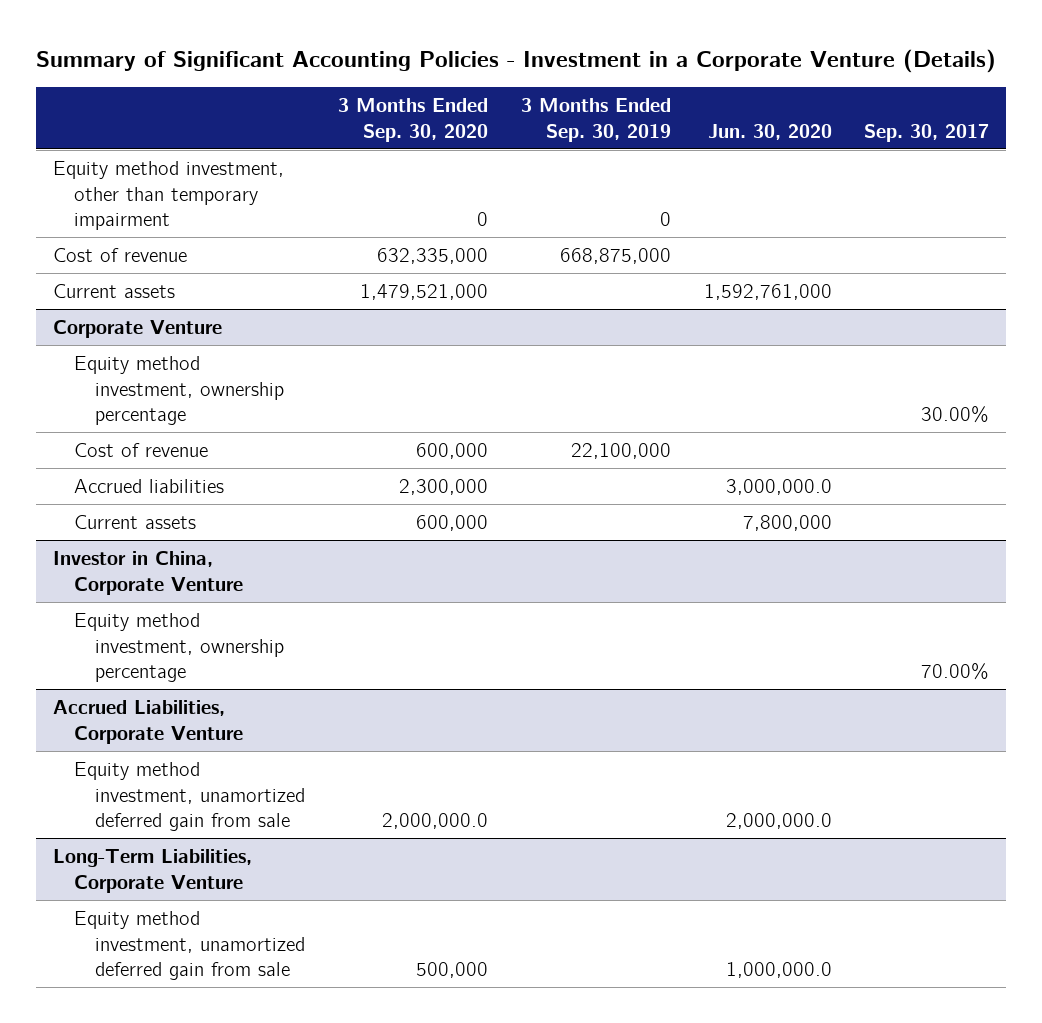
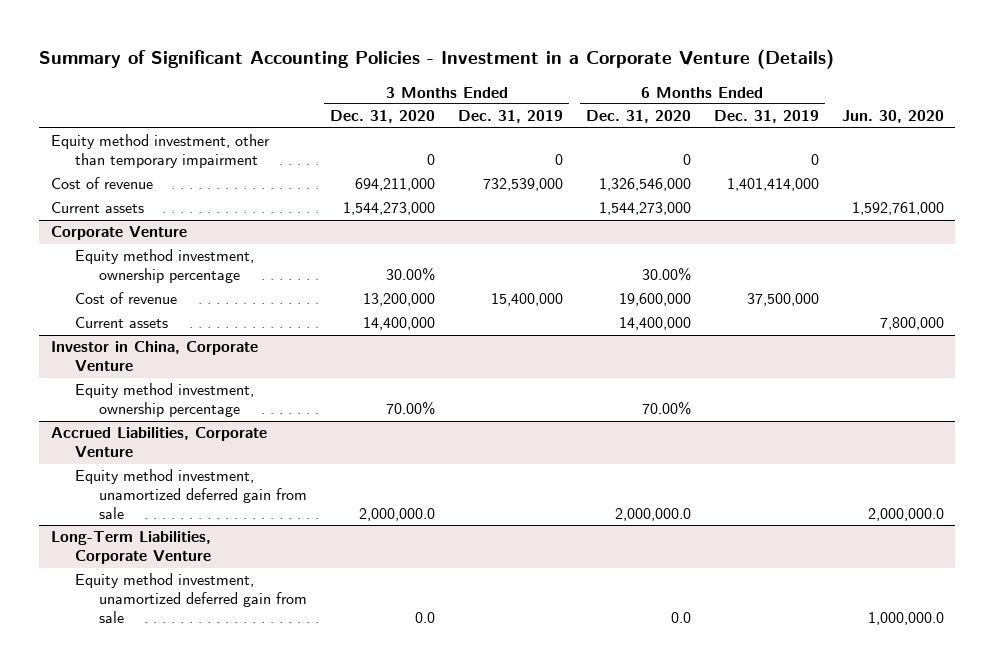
- | 3 Months Ended Sep. 30, 2020 | 3 Months Ended Sep. 30, 2019 | Jun. 30, 2020 | Sep. 30, 2017
+ | 3 Months Ended Dec. 31, 2020 | 3 Months Ended Dec. 31, 2019 | 6 Months Ended Dec. 31, 2020 | 6 Months Ended Dec. 31, 2019 | Jun. 30, 2020
@ Corporate Venture
- Accrued liabilities | 2,300,000 | | 3,000,000.0 |

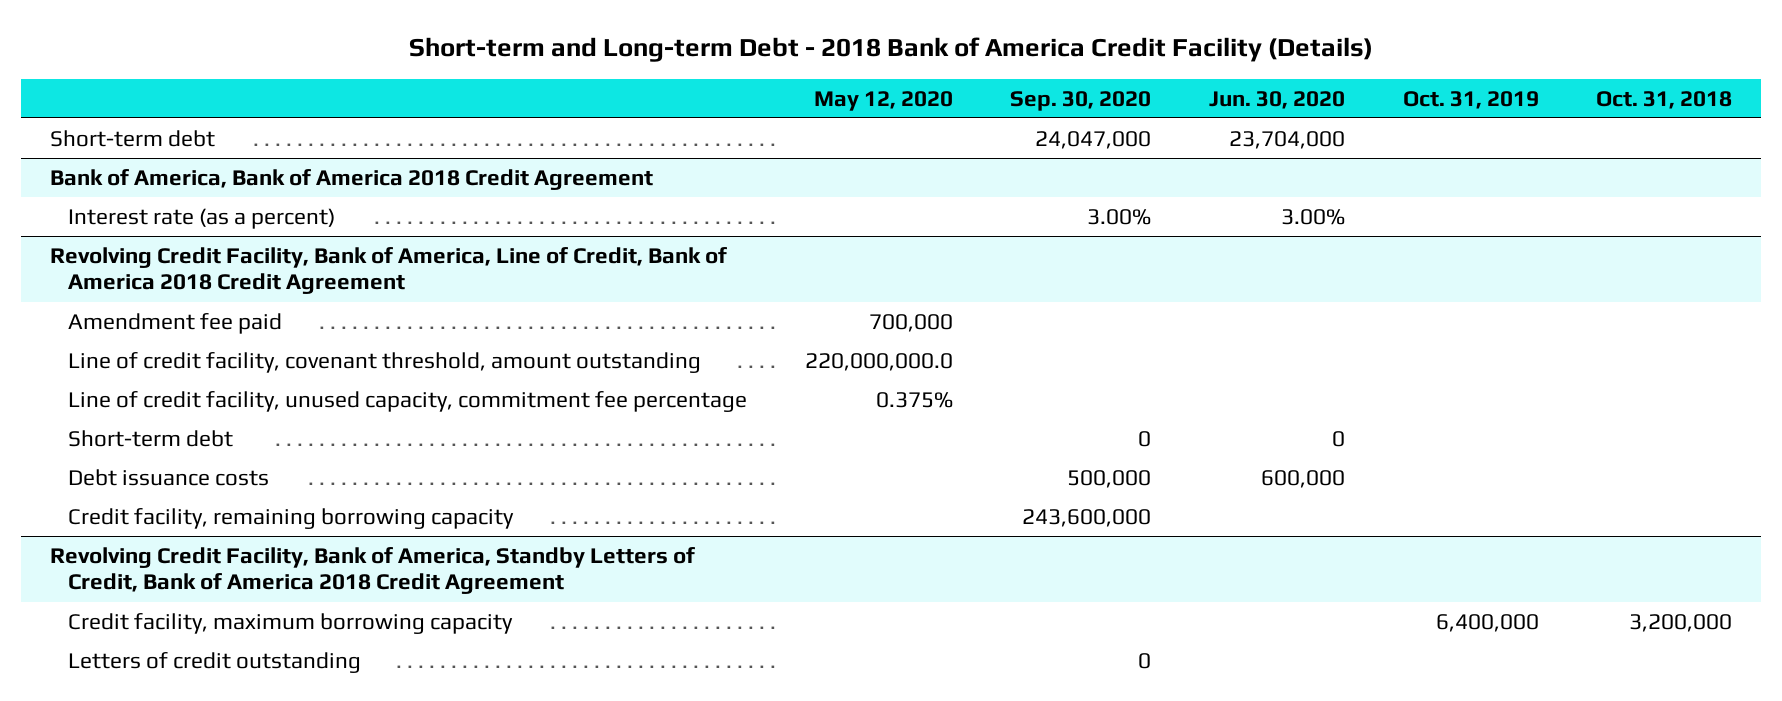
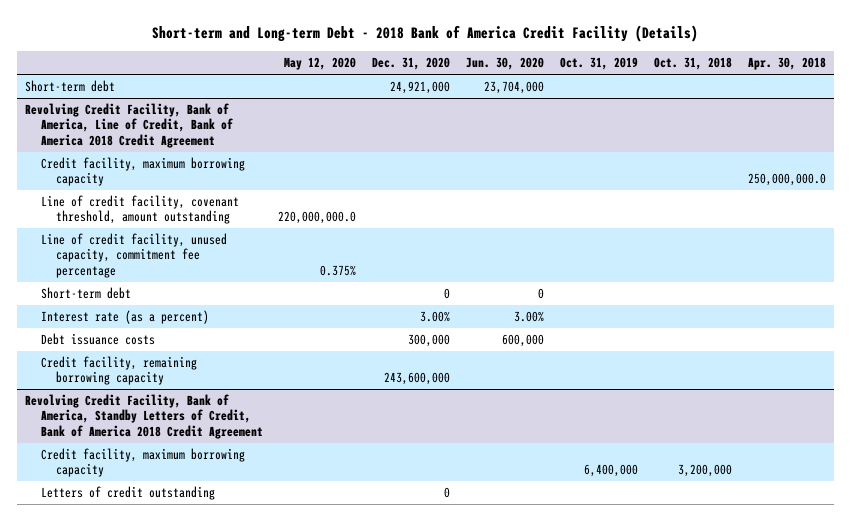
- | May 12, 2020 | Sep. 30, 2020 | Jun. 30, 2020 | Oct. 31, 2019 | Oct. 31, 2018
+ | May 12, 2020 | Dec. 31, 2020 | Jun. 30, 2020 | Oct. 31, 2019 | Oct. 31, 2018 | Apr. 30, 2018
- Bank of America, Bank of America 2018 Credit Agreement
- Interest rate (as a percent) | | 3.00% | 3.00% | |
@ Revolving Credit Facility, Bank of America, Line of Credit, Bank of America 2018 Credit Agreement
- Amendment fee paid | 700,000 | | | |
+ Credit facility, maximum borrowing capacity | | | | | | 250,000,000.0
+ Interest rate (as a percent) | | 3.00% | 3.00% | | |

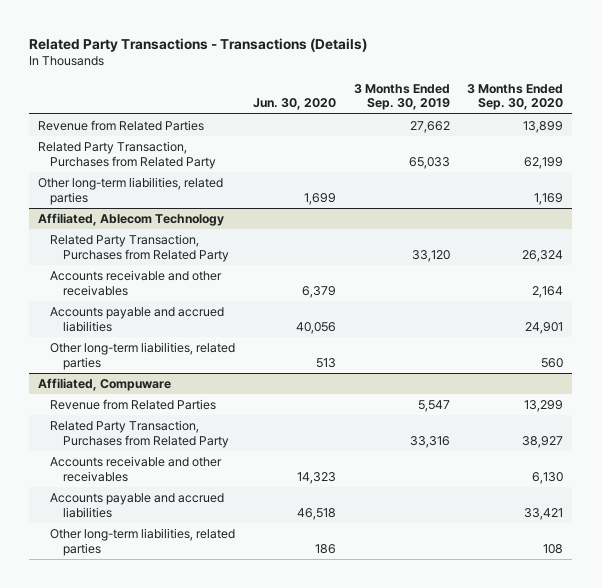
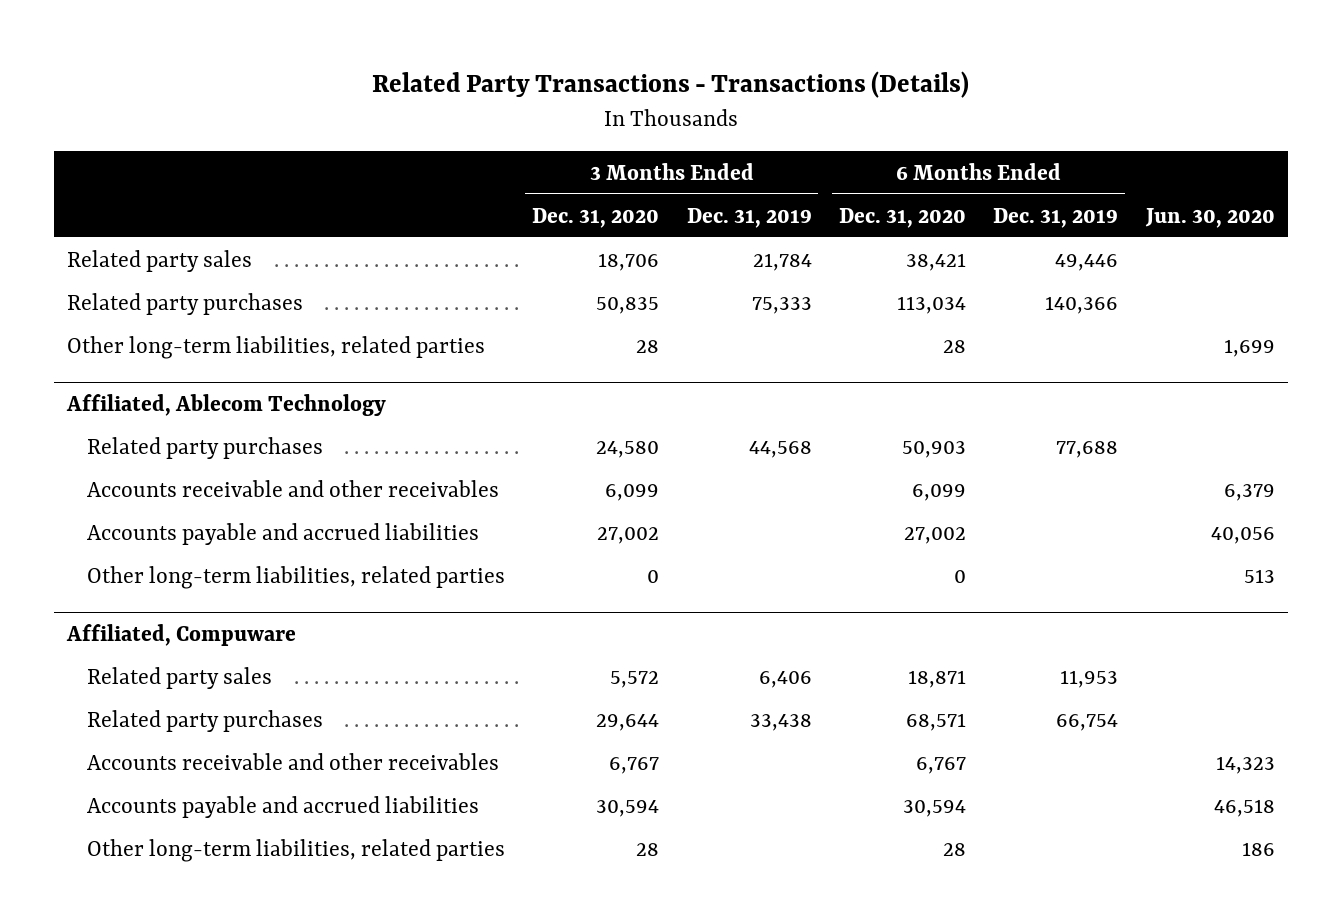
- | Jun. 30, 2020 | 3 Months Ended Sep. 30, 2019 | 3 Months Ended Sep. 30, 2020
+ | 3 Months Ended Dec. 31, 2020 | 3 Months Ended Dec. 31, 2019 | 6 Months Ended Dec. 31, 2020 | 6 Months Ended Dec. 31, 2019 | Jun. 30, 2020
- Revenue from Related Parties | | 27,662 | 13,899
- Related Party Transaction, Purchases from Related Party | | 65,033 | 62,199
+ Related party sales | 18,706 | 21,784 | 38,421 | 49,446 |
+ Related party purchases | 50,835 | 75,333 | 113,034 | 140,366 |
@ Affiliated, Ablecom Technology
- Related Party Transaction, Purchases from Related Party | | 33,120 | 26,324
+ Related party purchases | 24,580 | 44,568 | 50,903 | 77,688 |
@ Affiliated, Compuware
- Revenue from Related Parties | | 5,547 | 13,299
- Related Party Transaction, Purchases from Related Party | | 33,316 | 38,927
+ Related party sales | 5,572 | 6,406 | 18,871 | 11,953 |
+ Related party purchases | 29,644 | 33,438 | 68,571 | 66,754 |

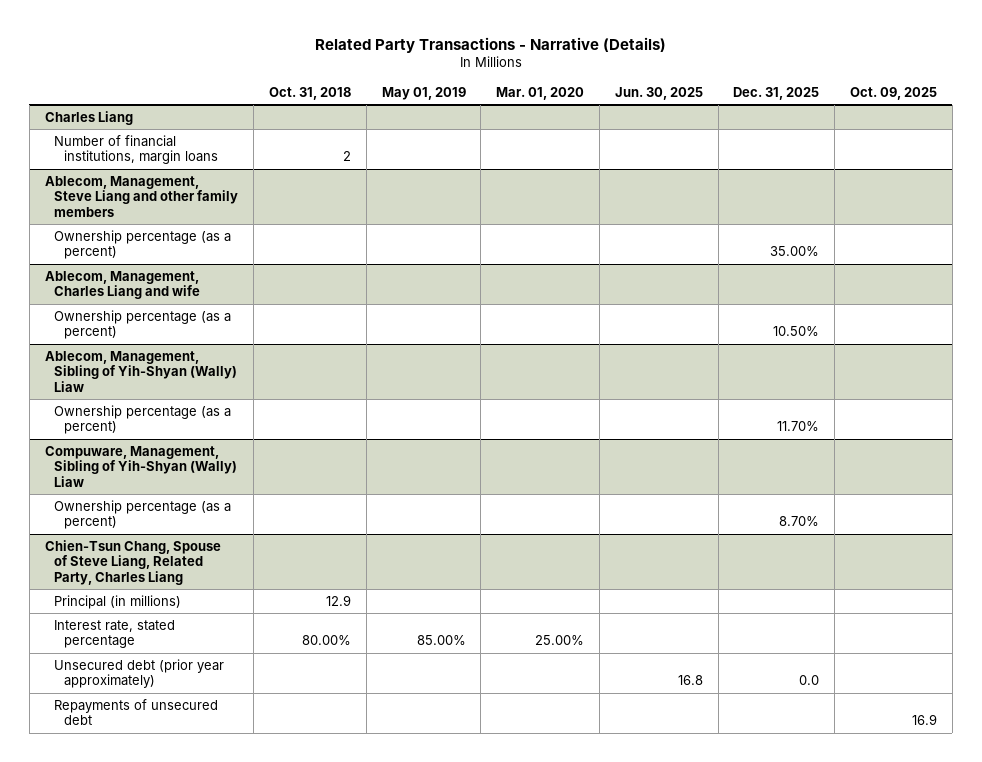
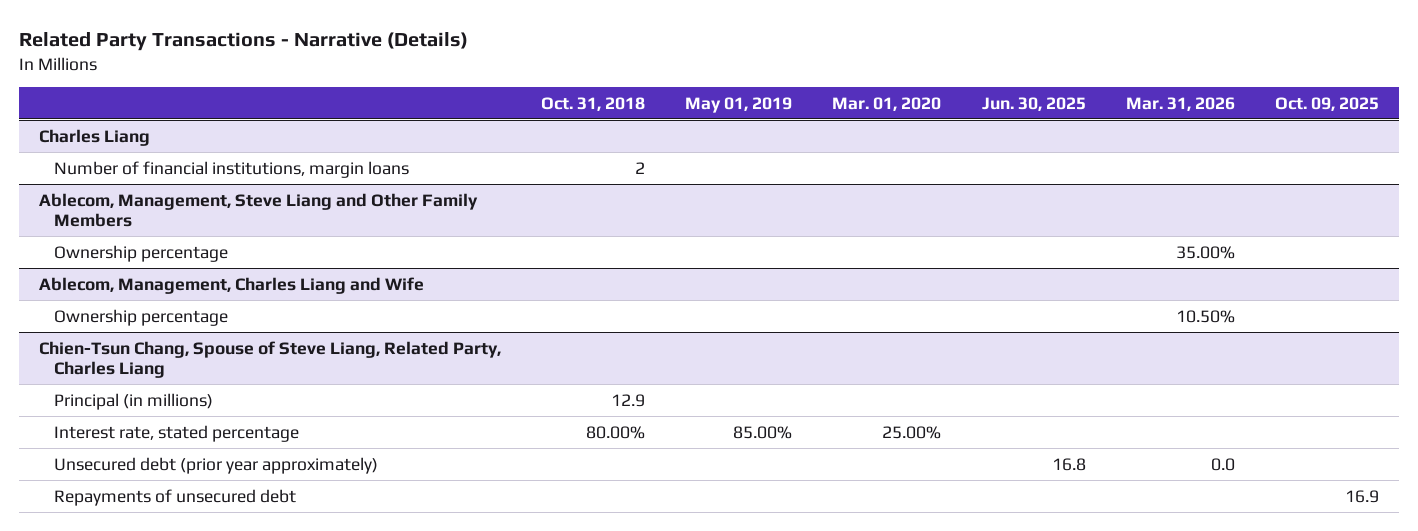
- | Oct. 31, 2018 | May 01, 2019 | Mar. 01, 2020 | Jun. 30, 2025 | Dec. 31, 2025 | Oct. 09, 2025
+ | Oct. 31, 2018 | May 01, 2019 | Mar. 01, 2020 | Jun. 30, 2025 | Mar. 31, 2026 | Oct. 09, 2025
- Ablecom, Management, Steve Liang and other family members
- Ownership percentage (as a percent) | | | | | 35.00% |
- Ablecom, Management, Charles Liang and wife
- Ownership percentage (as a percent) | | | | | 10.50% |
- Ablecom, Management, Sibling of Yih-Shyan (Wally) Liaw
- Ownership percentage (as a percent) | | | | | 11.70% |
- Compuware, Management, Sibling of Yih-Shyan (Wally) Liaw
- Ownership percentage (as a percent) | | | | | 8.70% |
+ Ablecom, Management, Steve Liang and Other Family Members
+ Ownership percentage | | | | | 35.00% |
+ Ablecom, Management, Charles Liang and Wife
+ Ownership percentage | | | | | 10.50% |

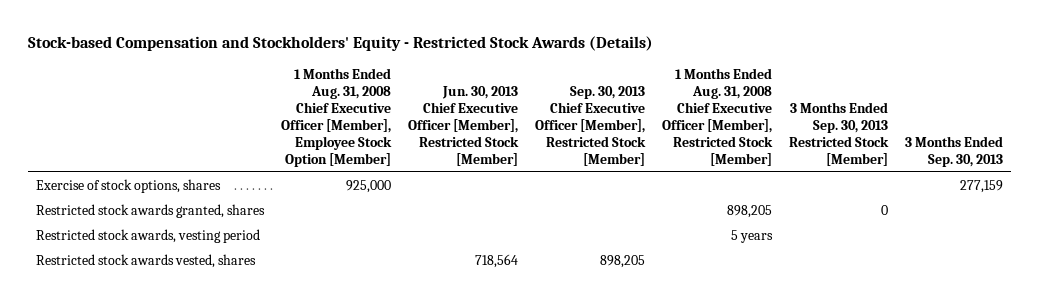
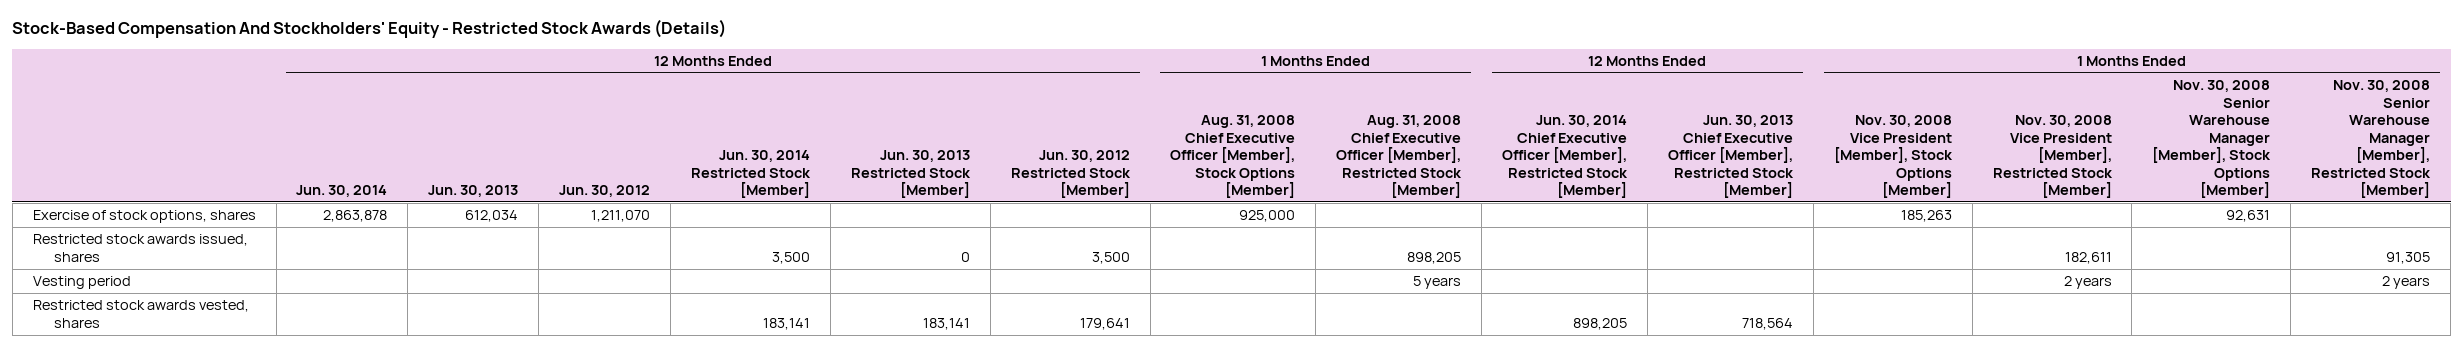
- Stock-based Compensation and Stockholders' Equity - Restricted Stock Awards (Details)
+ Stock-Based Compensation And Stockholders' Equity - Restricted Stock Awards (Details)
- | 1 Months Ended Aug. 31, 2008 Chief Executive Officer [Member], Employee Stock Option [Member] | Jun. 30, 2013 Chief Executive Officer [Member], Restricted Stock [Member] | Sep. 30, 2013 Chief Executive Officer [Member], Restricted Stock [Member] | 1 Months Ended Aug. 31, 2008 Chief Executive Officer [Member], Restricted Stock [Member] | 3 Months Ended Sep. 30, 2013 Restricted Stock [Member] | 3 Months Ended Sep. 30, 2013
+ | 12 Months Ended Jun. 30, 2014 | 12 Months Ended Jun. 30, 2013 | 12 Months Ended Jun. 30, 2012 | 12 Months Ended Jun. 30, 2014 Restricted Stock [Member] | 12 Months Ended Jun. 30, 2013 Restricted Stock [Member] | 12 Months Ended Jun. 30, 2012 Restricted Stock [Member] | 1 Months Ended Aug. 31, 2008 Chief Executive Officer [Member], Stock Options [Member] | 1 Months Ended Aug. 31, 2008 Chief Executive Officer [Member], Restricted Stock [Member] | 12 Months Ended Jun. 30, 2014 Chief Executive Officer [Member], Restricted Stock [Member] | 12 Months Ended Jun. 30, 2013 Chief Executive Officer [Member], Restricted Stock [Member] | 1 Months Ended Nov. 30, 2008 Vice President [Member], Stock Options [Member] | 1 Months Ended Nov. 30, 2008 Vice President [Member], Restricted Stock [Member] | 1 Months Ended Nov. 30, 2008 Senior Warehouse Manager [Member], Stock Options [Member] | 1 Months Ended Nov. 30, 2008 Senior Warehouse Manager [Member], Restricted Stock [Member]
- Restricted stock awards granted, shares | | | | 898,205 | 0 |
- Restricted stock awards, vesting period | | | | 5 years | |
+ Restricted stock awards issued, shares | | | | 3,500 | 0 | 3,500 | | 898,205 | | | | 182,611 | | 91,305
+ Vesting period | | | | | | | | 5 years | | | | 2 years | | 2 years

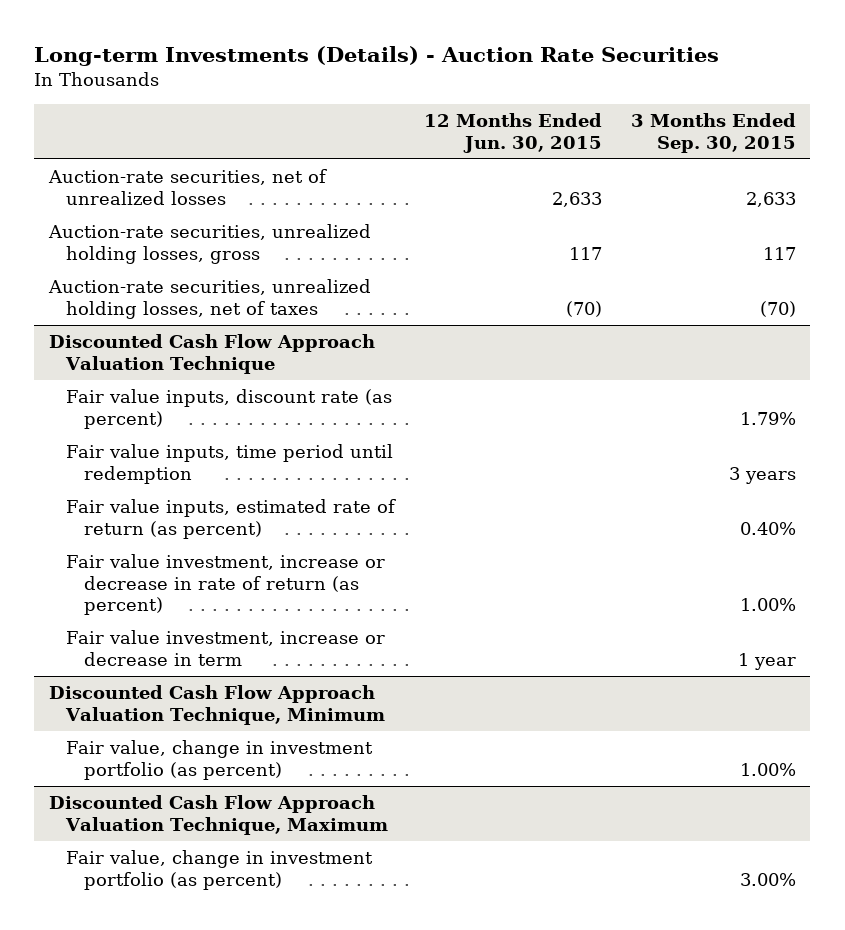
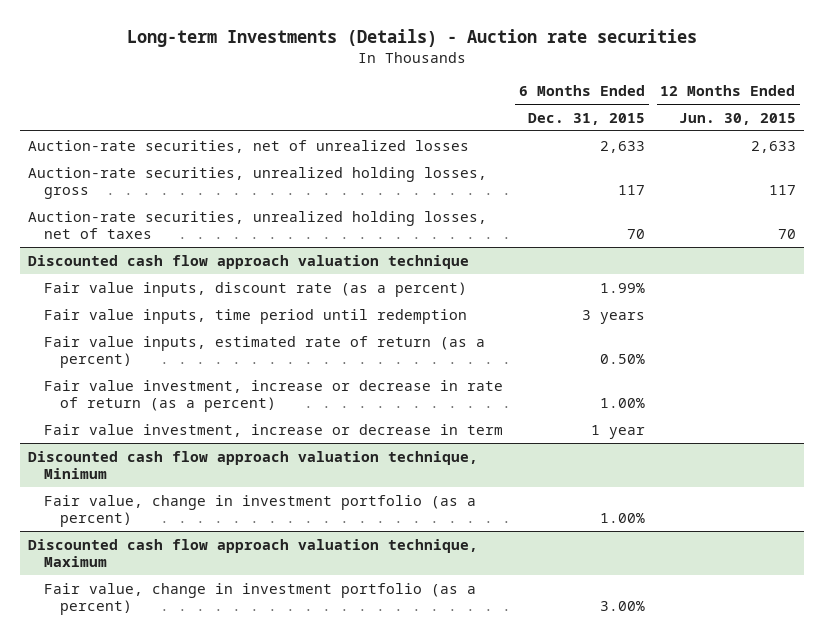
- Long-term Investments (Details) - Auction Rate Securities
+ Long-term Investments (Details) - Auction rate securities
- | 12 Months Ended Jun. 30, 2015 | 3 Months Ended Sep. 30, 2015
+ | 6 Months Ended Dec. 31, 2015 | 12 Months Ended Jun. 30, 2015
- Auction-rate securities, unrealized holding losses, net of taxes | (70) | (70)
- Discounted Cash Flow Approach Valuation Technique
- Fair value inputs, discount rate (as percent) | | 1.79%
+ Auction-rate securities, unrealized holding losses, net of taxes | 70 | 70
+ Discounted cash flow approach valuation technique
+ Fair value inputs, discount rate (as a percent) | 1.99% |
- Fair value inputs, estimated rate of return (as percent) | | 0.40%
- Fair value investment, increase or decrease in rate of return (as percent) | | 1.00%
+ Fair value inputs, estimated rate of return (as a percent) | 0.50% |
+ Fair value investment, increase or decrease in rate of return (as a percent) | 1.00% |
- Discounted Cash Flow Approach Valuation Technique, Minimum
- Fair value, change in investment portfolio (as percent) | | 1.00%
- Discounted Cash Flow Approach Valuation Technique, Maximum
- Fair value, change in investment portfolio (as percent) | | 3.00%
+ Discounted cash flow approach valuation technique, Minimum
+ Fair value, change in investment portfolio (as a percent) | 1.00% |
+ Discounted cash flow approach valuation technique, Maximum
+ Fair value, change in investment portfolio (as a percent) | 3.00% |

